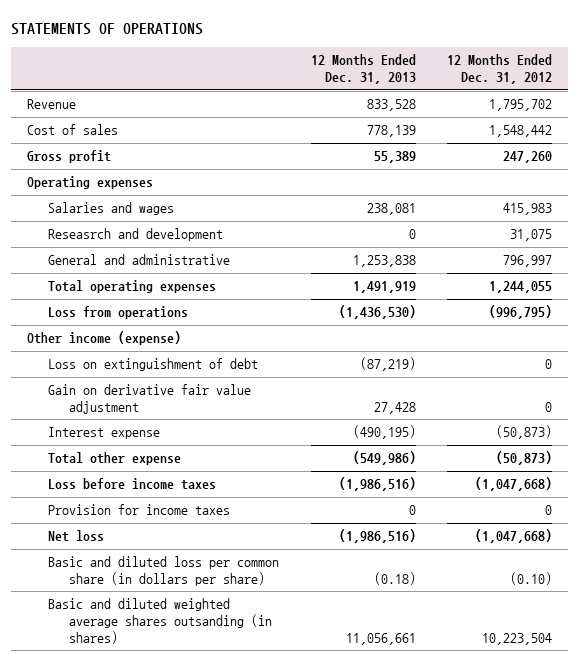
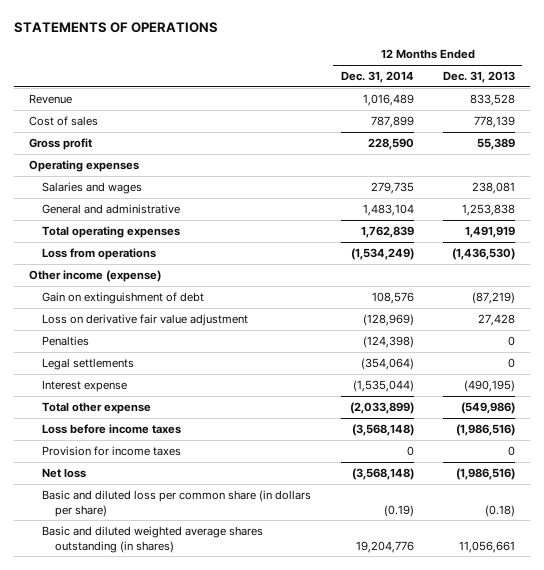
- | 12 Months Ended Dec. 31, 2013 | 12 Months Ended Dec. 31, 2012
+ | 12 Months Ended Dec. 31, 2014 | 12 Months Ended Dec. 31, 2013
- Reseasrch and development | 0 | 31,075
- Loss on extinguishment of debt | (87,219) | 0
- Gain on derivative fair value adjustment | 27,428 | 0
+ Gain on extinguishment of debt | 108,576 | (87,219)
+ Loss on derivative fair value adjustment | (128,969) | 27,428
+ Penalties | (124,398) | 0
+ Legal settlements | (354,064) | 0
- Basic and diluted weighted average shares outsanding (in shares) | 11,056,661 | 10,223,504
+ Basic and diluted weighted average shares outstanding (in shares) | 19,204,776 | 11,056,661

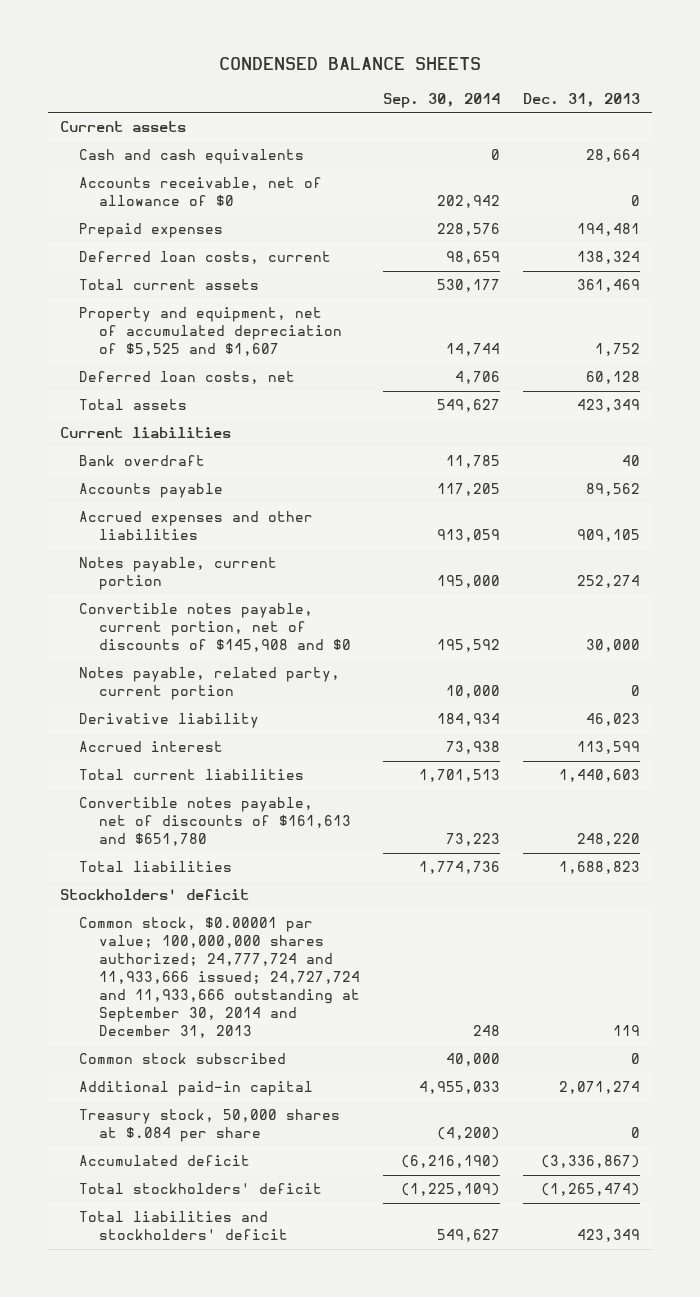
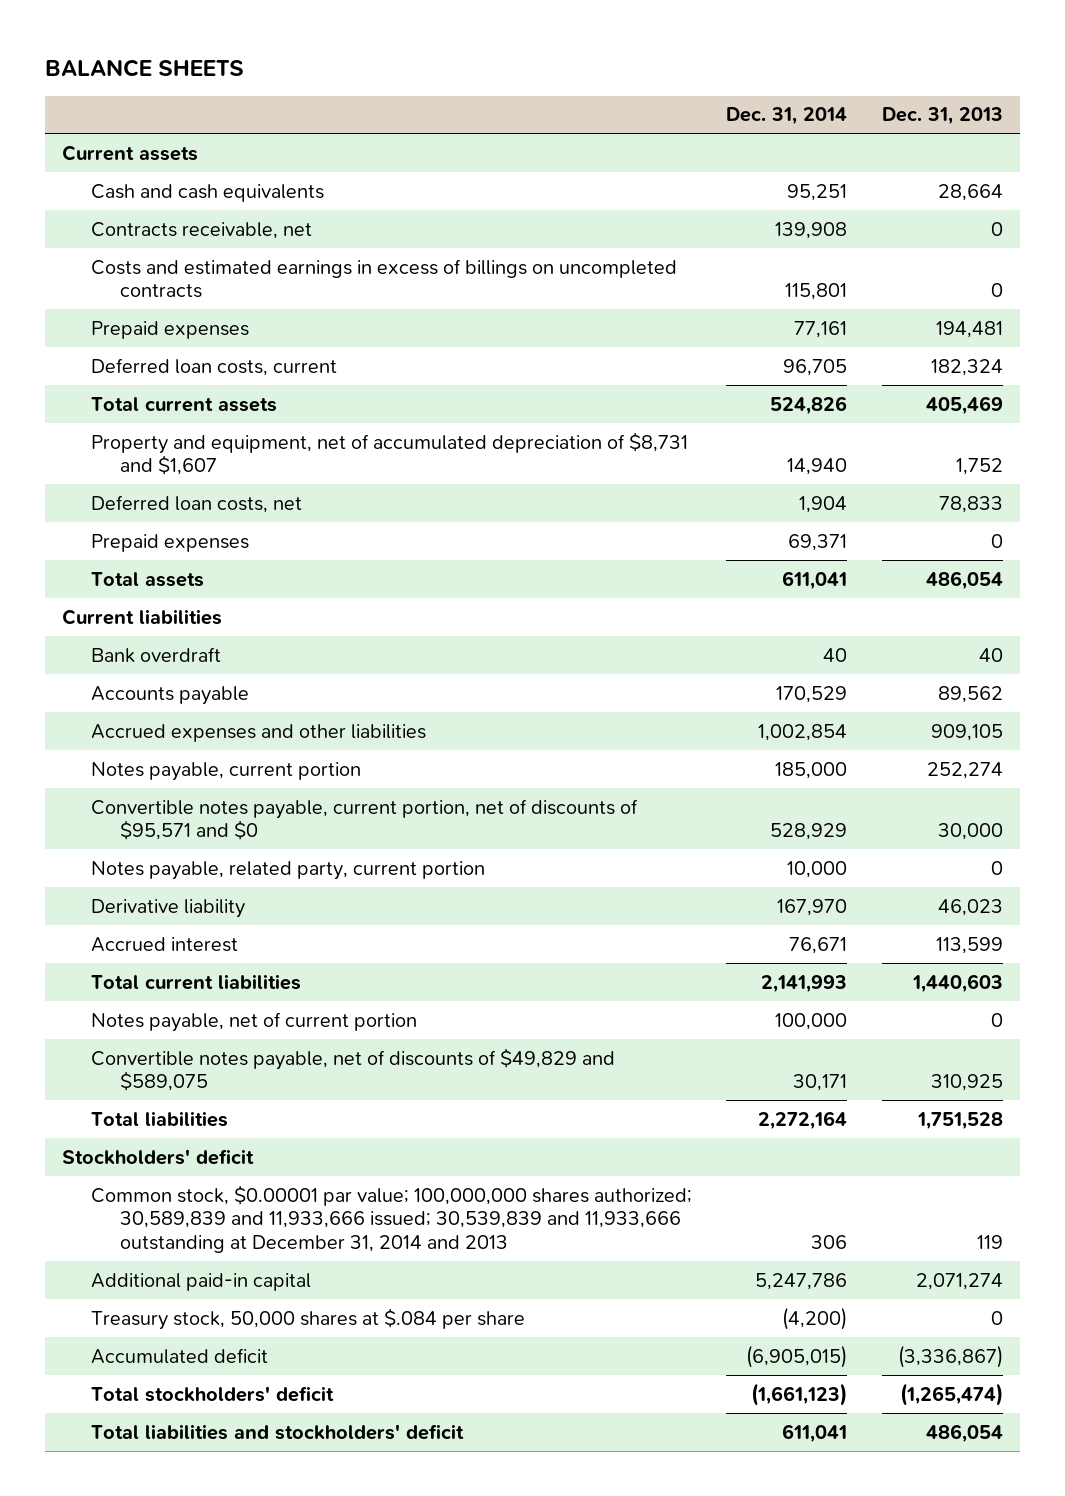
- CONDENSED BALANCE SHEETS
+ BALANCE SHEETS
- | Sep. 30, 2014 | Dec. 31, 2013
+ | Dec. 31, 2014 | Dec. 31, 2013
- Accounts receivable, net of allowance of $0 | 202,942 | 0
+ Contracts receivable, net | 139,908 | 0
+ Costs and estimated earnings in excess of billings on uncompleted contracts | 115,801 | 0
- Deferred loan costs, current | 98,659 | 138,324
- Total current assets | 530,177 | 361,469
- Property and equipment, net of accumulated depreciation of $5,525 and $1,607 | 14,744 | 1,752
- Deferred loan costs, net | 4,706 | 60,128
- Total assets | 549,627 | 423,349
+ Deferred loan costs, current | 96,705 | 182,324
+ Total current assets | 524,826 | 405,469
+ Property and equipment, net of accumulated depreciation of $8,731 and $1,607 | 14,940 | 1,752
+ Deferred loan costs, net | 1,904 | 78,833
+ Prepaid expenses | 69,371 | 0
+ Total assets | 611,041 | 486,054
- Convertible notes payable, current portion, net of discounts of $145,908 and $0 | 195,592 | 30,000
+ Convertible notes payable, current portion, net of discounts of $95,571 and $0 | 528,929 | 30,000
- Convertible notes payable, net of discounts of $161,613 and $651,780 | 73,223 | 248,220
- Total liabilities | 1,774,736 | 1,688,823
+ Notes payable, net of current portion | 100,000 | 0
+ Convertible notes payable, net of discounts of $49,829 and $589,075 | 30,171 | 310,925
+ Total liabilities | 2,272,164 | 1,751,528
- Common stock, $0.00001 par value; 100,000,000 shares authorized; 24,777,724 and 11,933,666 issued; 24,727,724 and 11,933,666 outstanding at September 30, 2014 and December 31, 2013 | 248 | 119
- Common stock subscribed | 40,000 | 0
+ Common stock, $0.00001 par value; 100,000,000 shares authorized; 30,589,839 and 11,933,666 issued; 30,539,839 and 11,933,666 outstanding at December 31, 2014 and 2013 | 306 | 119
- Total liabilities and stockholders' deficit | 549,627 | 423,349
+ Total liabilities and stockholders' deficit | 611,041 | 486,054

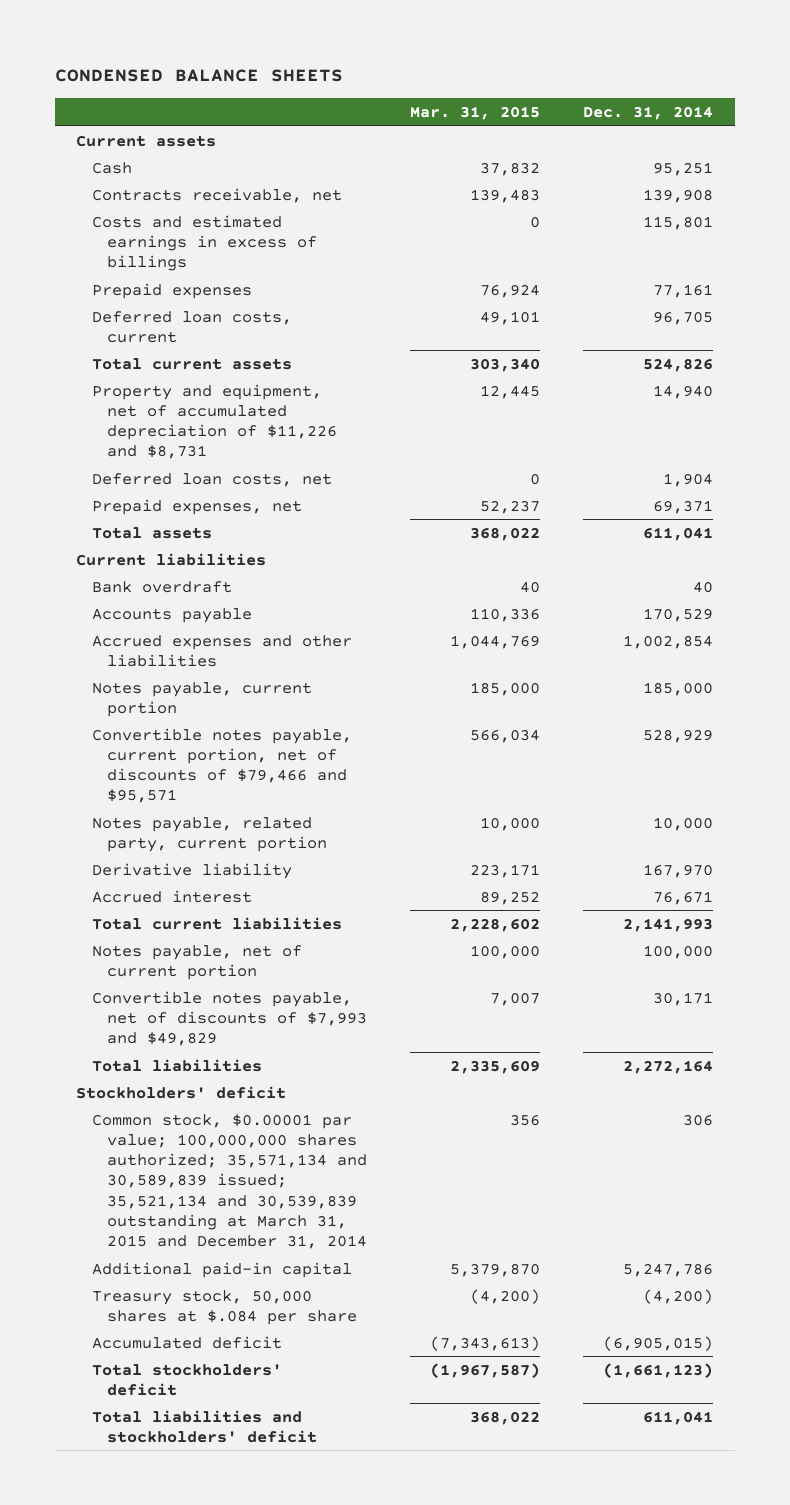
- BALANCE SHEETS
+ CONDENSED BALANCE SHEETS
- | Dec. 31, 2014 | Dec. 31, 2013
+ | Mar. 31, 2015 | Dec. 31, 2014
- Cash and cash equivalents | 95,251 | 28,664
+ Cash | 37,832 | 95,251
- Costs and estimated earnings in excess of billings on uncompleted contracts | 115,801 | 0
+ Costs and estimated earnings in excess of billings | 0 | 115,801
- Property and equipment, net of accumulated depreciation of $8,731 and $1,607 | 14,940 | 1,752
+ Property and equipment, net of accumulated depreciation of $11,226 and $8,731 | 12,445 | 14,940
- Prepaid expenses | 69,371 | 0
+ Prepaid expenses, net | 52,237 | 69,371
- Convertible notes payable, current portion, net of discounts of $95,571 and $0 | 528,929 | 30,000
+ Convertible notes payable, current portion, net of discounts of $79,466 and $95,571 | 566,034 | 528,929
- Convertible notes payable, net of discounts of $49,829 and $589,075 | 30,171 | 310,925
+ Convertible notes payable, net of discounts of $7,993 and $49,829 | 7,007 | 30,171
- Common stock, $0.00001 par value; 100,000,000 shares authorized; 30,589,839 and 11,933,666 issued; 30,539,839 and 11,933,666 outstanding at December 31, 2014 and 2013 | 306 | 119
+ Common stock, $0.00001 par value; 100,000,000 shares authorized; 35,571,134 and 30,589,839 issued; 35,521,134 and 30,539,839 outstanding at March 31, 2015 and December 31, 2014 | 356 | 306

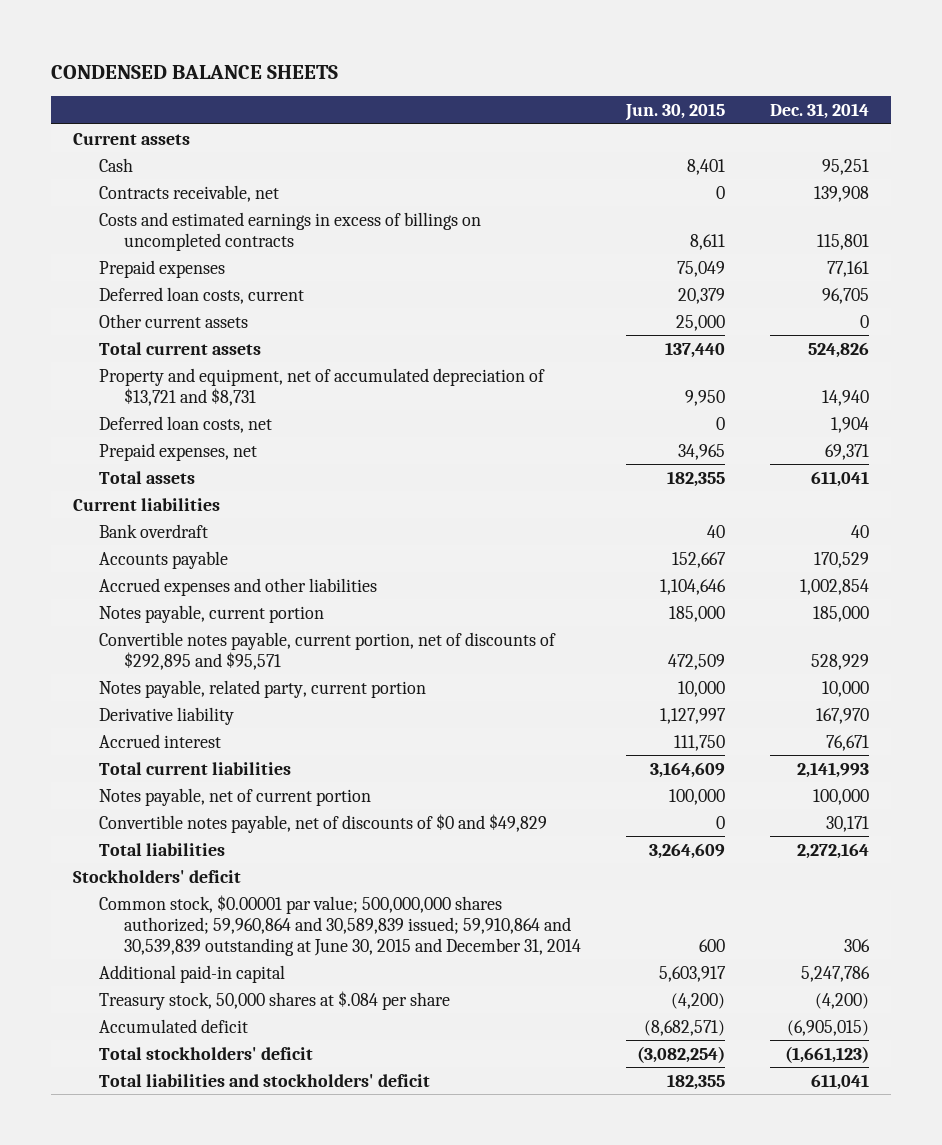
- | Mar. 31, 2015 | Dec. 31, 2014
+ | Jun. 30, 2015 | Dec. 31, 2014
- Costs and estimated earnings in excess of billings | 0 | 115,801
+ Costs and estimated earnings in excess of billings on uncompleted contracts | 8,611 | 115,801
+ Other current assets | 25,000 | 0
- Property and equipment, net of accumulated depreciation of $11,226 and $8,731 | 12,445 | 14,940
+ Property and equipment, net of accumulated depreciation of $13,721 and $8,731 | 9,950 | 14,940
- Convertible notes payable, current portion, net of discounts of $79,466 and $95,571 | 566,034 | 528,929
+ Convertible notes payable, current portion, net of discounts of $292,895 and $95,571 | 472,509 | 528,929
- Convertible notes payable, net of discounts of $7,993 and $49,829 | 7,007 | 30,171
+ Convertible notes payable, net of discounts of $0 and $49,829 | 0 | 30,171
- Common stock, $0.00001 par value; 100,000,000 shares authorized; 35,571,134 and 30,589,839 issued; 35,521,134 and 30,539,839 outstanding at March 31, 2015 and December 31, 2014 | 356 | 306
+ Common stock, $0.00001 par value; 500,000,000 shares authorized; 59,960,864 and 30,589,839 issued; 59,910,864 and 30,539,839 outstanding at June 30, 2015 and December 31, 2014 | 600 | 306

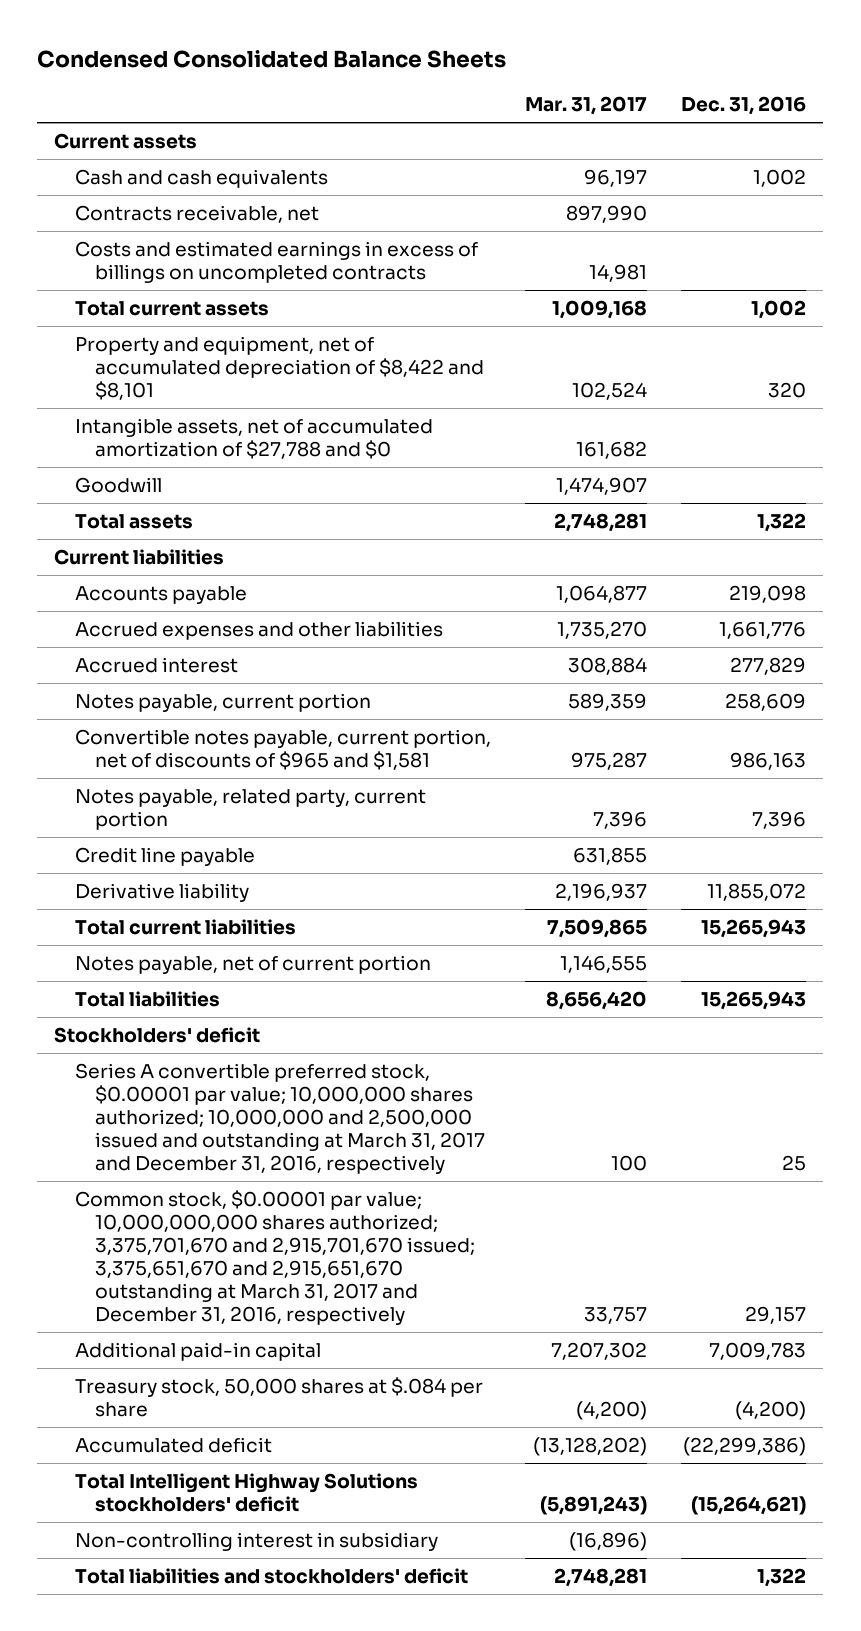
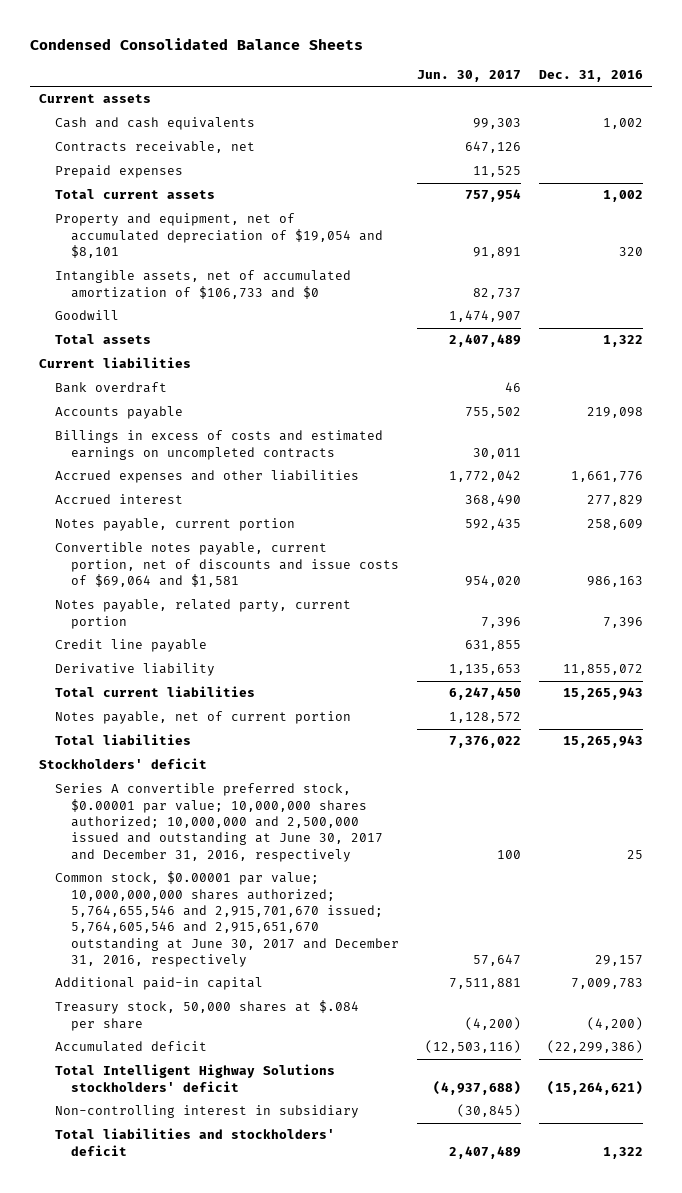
- | Mar. 31, 2017 | Dec. 31, 2016
+ | Jun. 30, 2017 | Dec. 31, 2016
- Costs and estimated earnings in excess of billings on uncompleted contracts | 14,981 |
+ Prepaid expenses | 11,525 |
- Property and equipment, net of accumulated depreciation of $8,422 and $8,101 | 102,524 | 320
- Intangible assets, net of accumulated amortization of $27,788 and $0 | 161,682 |
+ Property and equipment, net of accumulated depreciation of $19,054 and $8,101 | 91,891 | 320
+ Intangible assets, net of accumulated amortization of $106,733 and $0 | 82,737 |
+ Bank overdraft | 46 |
+ Billings in excess of costs and estimated earnings on uncompleted contracts | 30,011 |
- Convertible notes payable, current portion, net of discounts of $965 and $1,581 | 975,287 | 986,163
+ Convertible notes payable, current portion, net of discounts and issue costs of $69,064 and $1,581 | 954,020 | 986,163
- Series A convertible preferred stock, $0.00001 par value; 10,000,000 shares authorized; 10,000,000 and 2,500,000 issued and outstanding at March 31, 2017 and December 31, 2016, respectively | 100 | 25
- Common stock, $0.00001 par value; 10,000,000,000 shares authorized; 3,375,701,670 and 2,915,701,670 issued; 3,375,651,670 and 2,915,651,670 outstanding at March 31, 2017 and December 31, 2016, respectively | 33,757 | 29,157
+ Series A convertible preferred stock, $0.00001 par value; 10,000,000 shares authorized; 10,000,000 and 2,500,000 issued and outstanding at June 30, 2017 and December 31, 2016, respectively | 100 | 25
+ Common stock, $0.00001 par value; 10,000,000,000 shares authorized; 5,764,655,546 and 2,915,701,670 issued; 5,764,605,546 and 2,915,651,670 outstanding at June 30, 2017 and December 31, 2016, respectively | 57,647 | 29,157

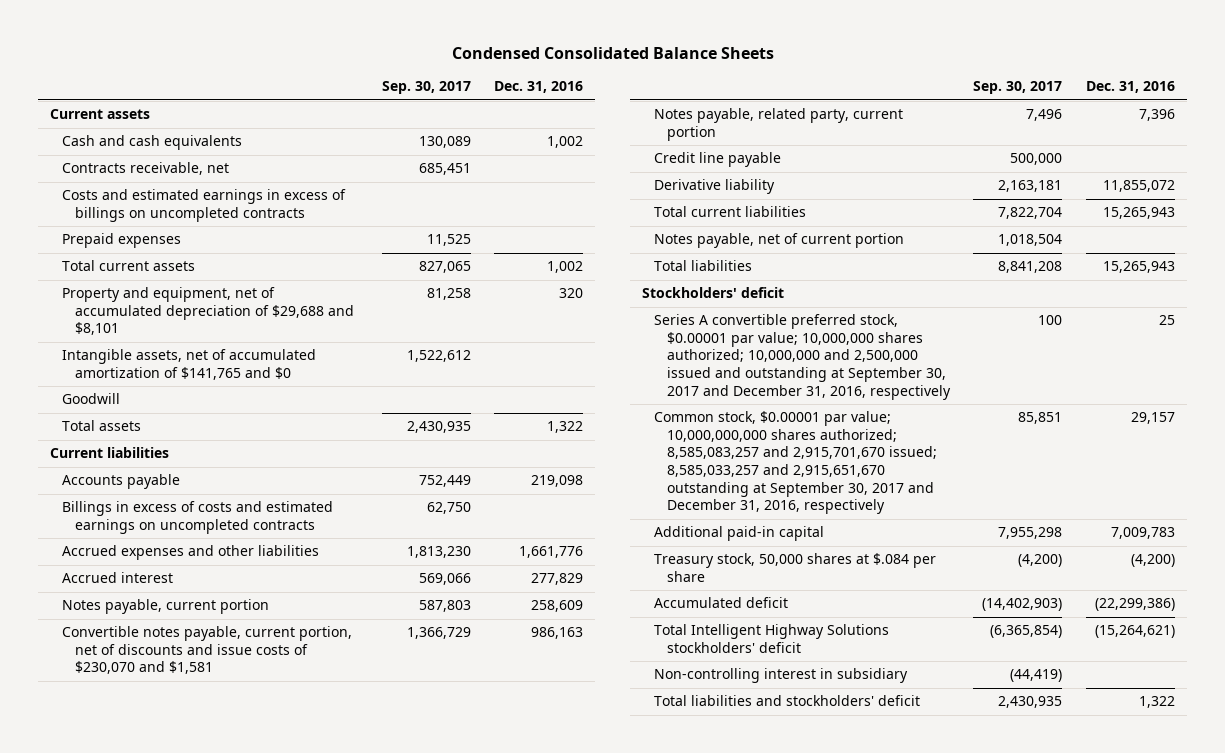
- | Jun. 30, 2017 | Dec. 31, 2016
+ | Sep. 30, 2017 | Dec. 31, 2016
+ Costs and estimated earnings in excess of billings on uncompleted contracts
- Property and equipment, net of accumulated depreciation of $19,054 and $8,101 | 91,891 | 320
- Intangible assets, net of accumulated amortization of $106,733 and $0 | 82,737 |
+ Property and equipment, net of accumulated depreciation of $29,688 and $8,101 | 81,258 | 320
+ Intangible assets, net of accumulated amortization of $141,765 and $0 | 1,522,612 |
- Bank overdraft | 46 |
- Convertible notes payable, current portion, net of discounts and issue costs of $69,064 and $1,581 | 954,020 | 986,163
+ Convertible notes payable, current portion, net of discounts and issue costs of $230,070 and $1,581 | 1,366,729 | 986,163
- Series A convertible preferred stock, $0.00001 par value; 10,000,000 shares authorized; 10,000,000 and 2,500,000 issued and outstanding at June 30, 2017 and December 31, 2016, respectively | 100 | 25
- Common stock, $0.00001 par value; 10,000,000,000 shares authorized; 5,764,655,546 and 2,915,701,670 issued; 5,764,605,546 and 2,915,651,670 outstanding at June 30, 2017 and December 31, 2016, respectively | 57,647 | 29,157
+ Series A convertible preferred stock, $0.00001 par value; 10,000,000 shares authorized; 10,000,000 and 2,500,000 issued and outstanding at September 30, 2017 and December 31, 2016, respectively | 100 | 25
+ Common stock, $0.00001 par value; 10,000,000,000 shares authorized; 8,585,083,257 and 2,915,701,670 issued; 8,585,033,257 and 2,915,651,670 outstanding at September 30, 2017 and December 31, 2016, respectively | 85,851 | 29,157

